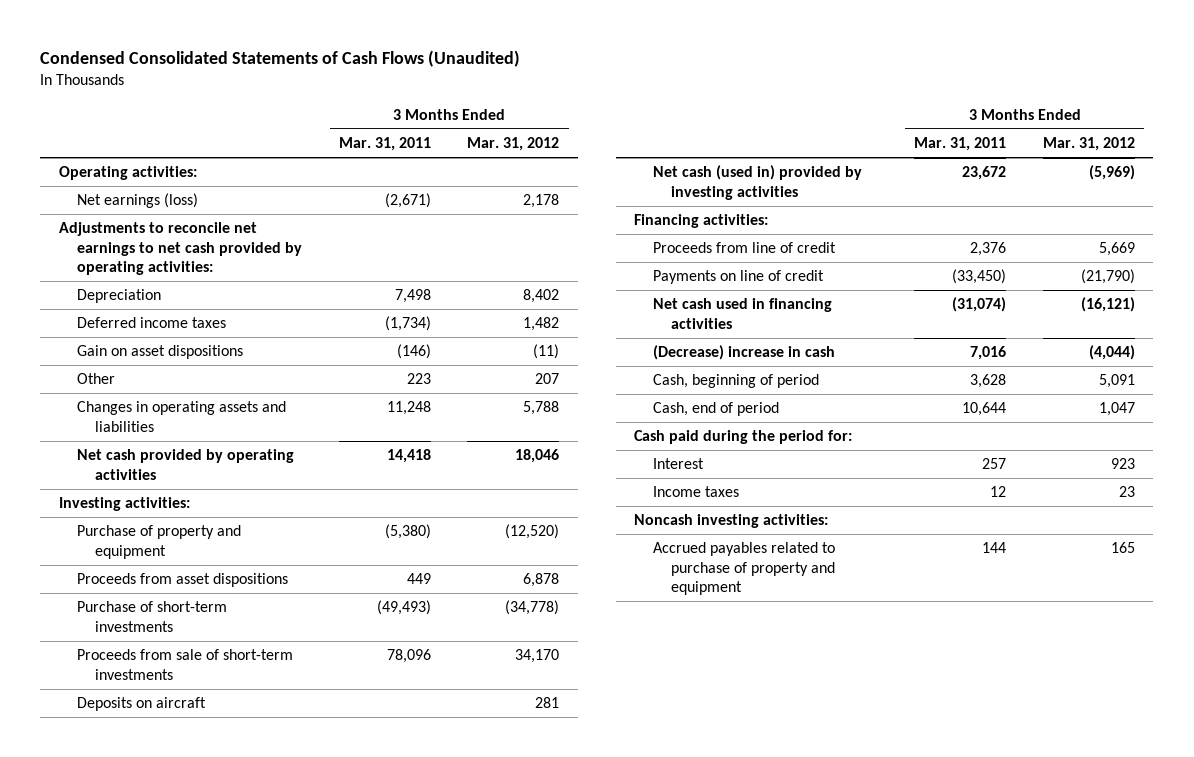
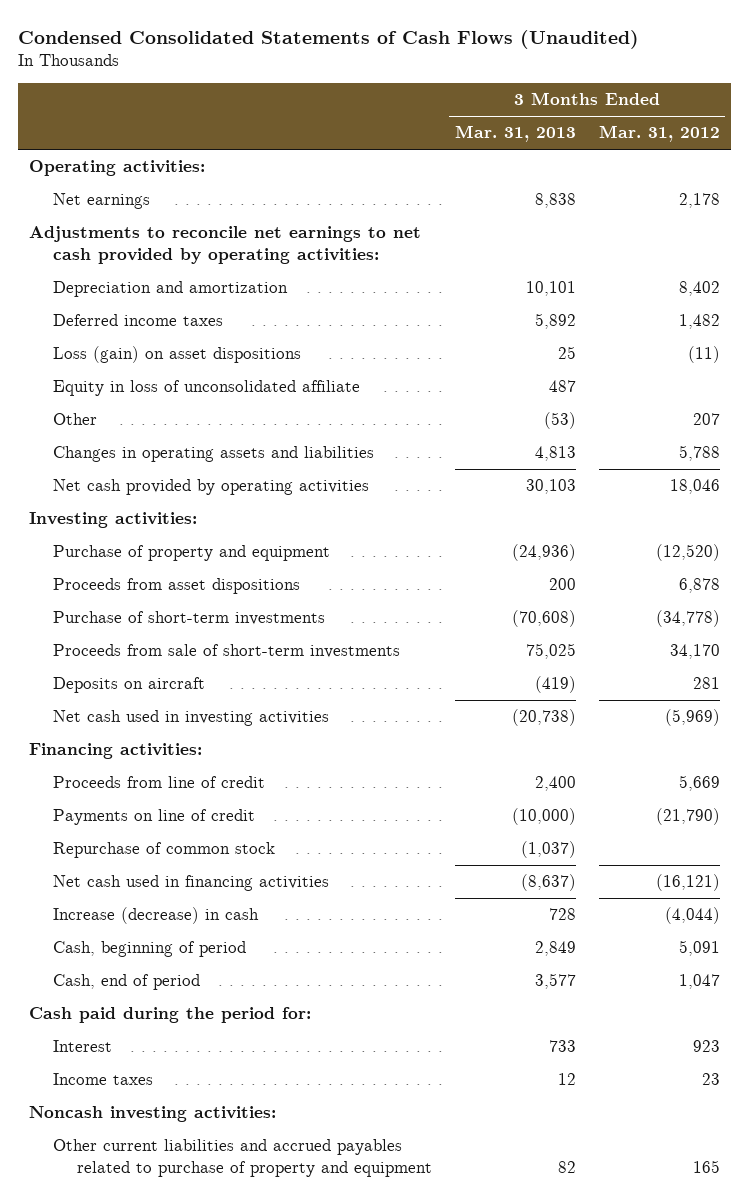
- | 3 Months Ended Mar. 31, 2011 | 3 Months Ended Mar. 31, 2012
+ | 3 Months Ended Mar. 31, 2013 | 3 Months Ended Mar. 31, 2012
- Net earnings (loss) | (2,671) | 2,178
+ Net earnings | 8,838 | 2,178
- Depreciation | 7,498 | 8,402
+ Depreciation and amortization | 10,101 | 8,402
- Gain on asset dispositions | (146) | (11)
+ Loss (gain) on asset dispositions | 25 | (11)
+ Equity in loss of unconsolidated affiliate | 487 |
- Net cash (used in) provided by investing activities | 23,672 | (5,969)
+ Net cash used in investing activities | (20,738) | (5,969)
+ Repurchase of common stock | (1,037) |
- (Decrease) increase in cash | 7,016 | (4,044)
+ Increase (decrease) in cash | 728 | (4,044)
- Accrued payables related to purchase of property and equipment | 144 | 165
+ Other current liabilities and accrued payables related to purchase of property and equipment | 82 | 165

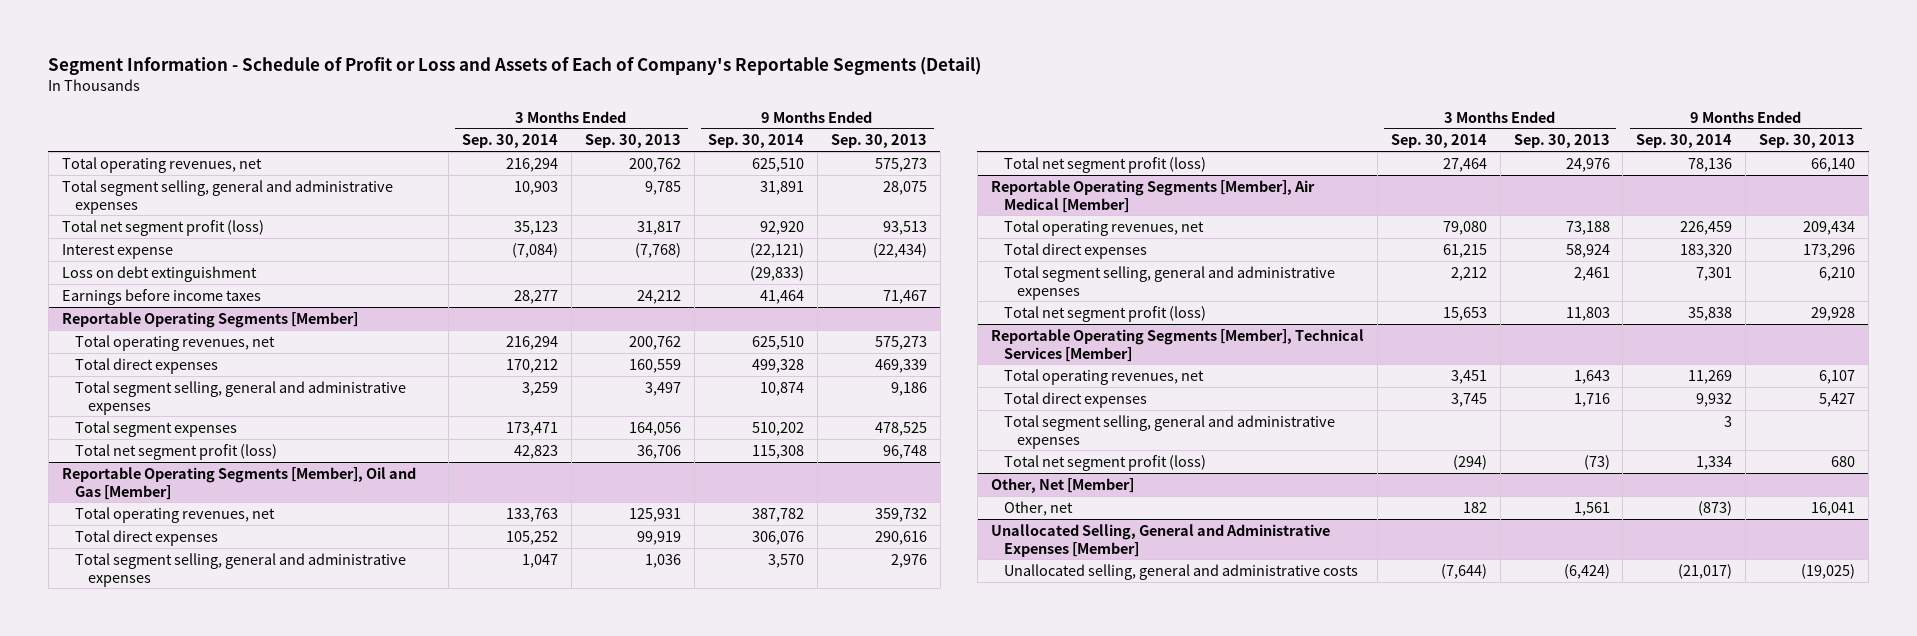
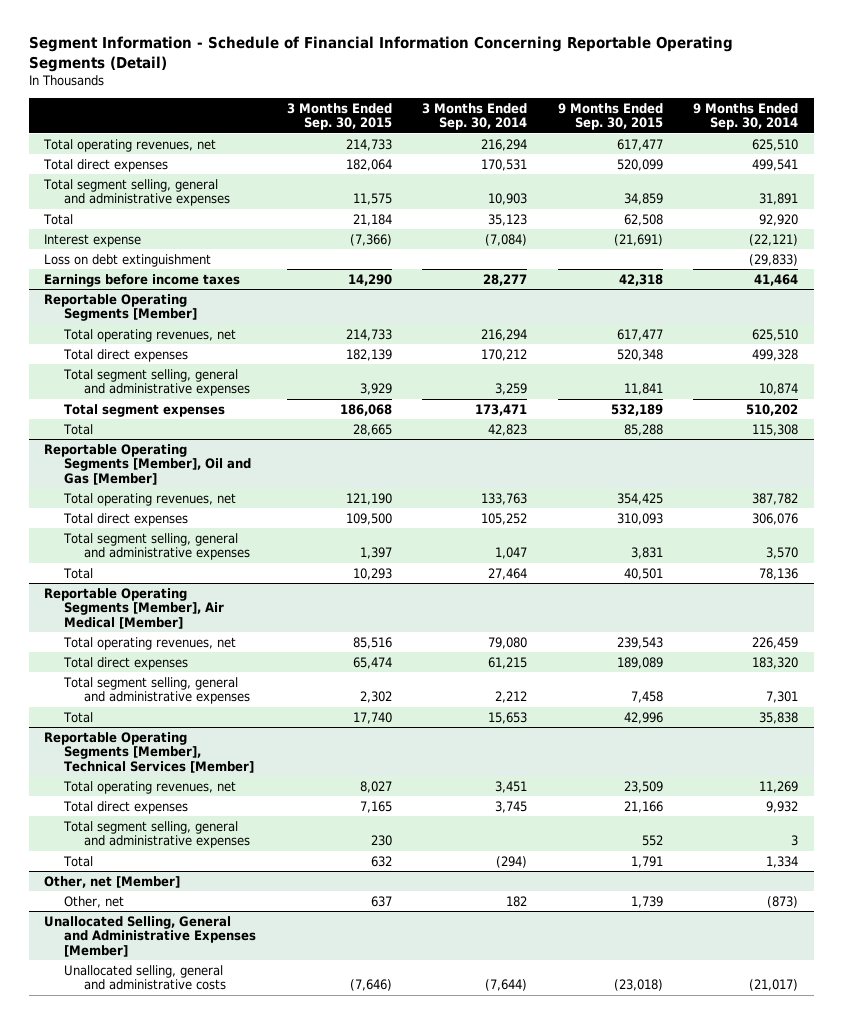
- Segment Information - Schedule of Profit or Loss and Assets of Each of Company's Reportable Segments (Detail)
+ Segment Information - Schedule of Financial Information Concerning Reportable Operating Segments (Detail)
- | 3 Months Ended Sep. 30, 2014 | 3 Months Ended Sep. 30, 2013 | 9 Months Ended Sep. 30, 2014 | 9 Months Ended Sep. 30, 2013
+ | 3 Months Ended Sep. 30, 2015 | 3 Months Ended Sep. 30, 2014 | 9 Months Ended Sep. 30, 2015 | 9 Months Ended Sep. 30, 2014
+ Total direct expenses | 182,064 | 170,531 | 520,099 | 499,541
- Total net segment profit (loss) | 35,123 | 31,817 | 92,920 | 93,513
+ Total | 21,184 | 35,123 | 62,508 | 92,920
@ Reportable Operating Segments [Member]
- Total net segment profit (loss) | 42,823 | 36,706 | 115,308 | 96,748
+ Total | 28,665 | 42,823 | 85,288 | 115,308
@ Reportable Operating Segments [Member], Oil and Gas [Member]
- Total net segment profit (loss) | 27,464 | 24,976 | 78,136 | 66,140
+ Total | 10,293 | 27,464 | 40,501 | 78,136
@ Reportable Operating Segments [Member], Air Medical [Member]
- Total net segment profit (loss) | 15,653 | 11,803 | 35,838 | 29,928
+ Total | 17,740 | 15,653 | 42,996 | 35,838
@ Reportable Operating Segments [Member], Technical Services [Member]
- Total net segment profit (loss) | (294) | (73) | 1,334 | 680
- Other, Net [Member]
@ Reportable Operating Segments [Member], Technical Services [Member]
+ Total | 632 | (294) | 1,791 | 1,334
+ Other, net [Member]

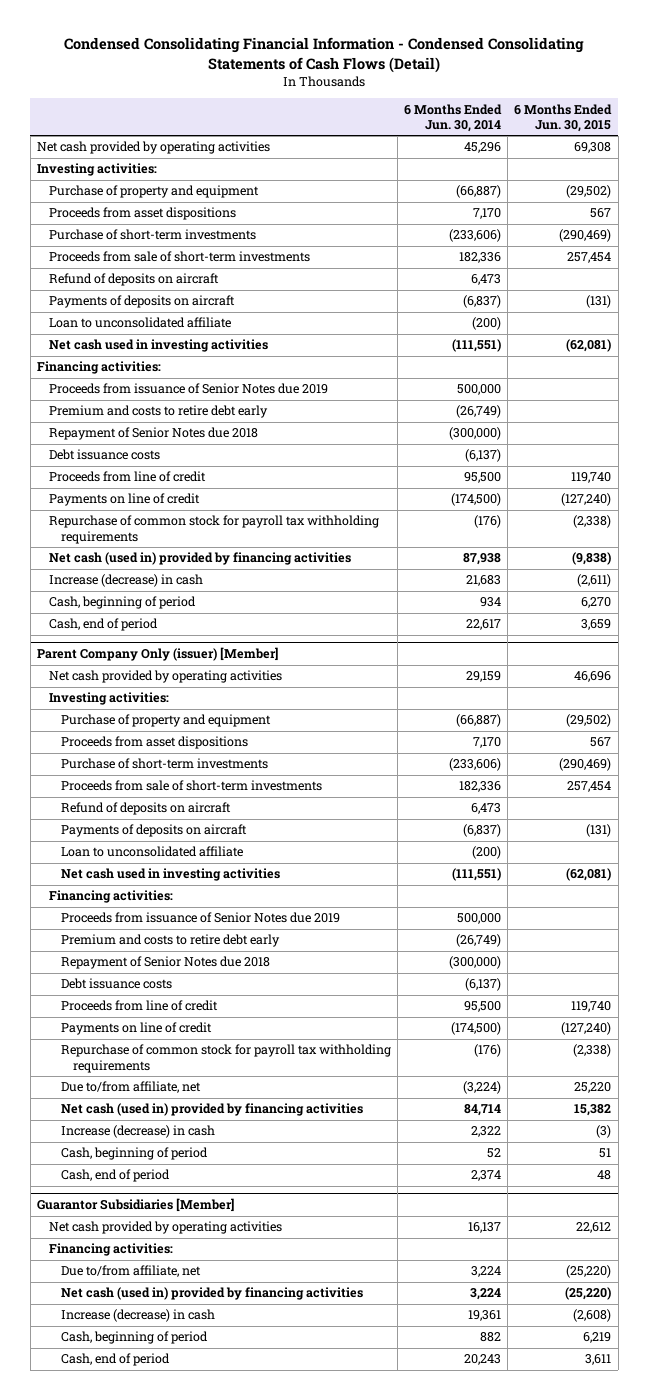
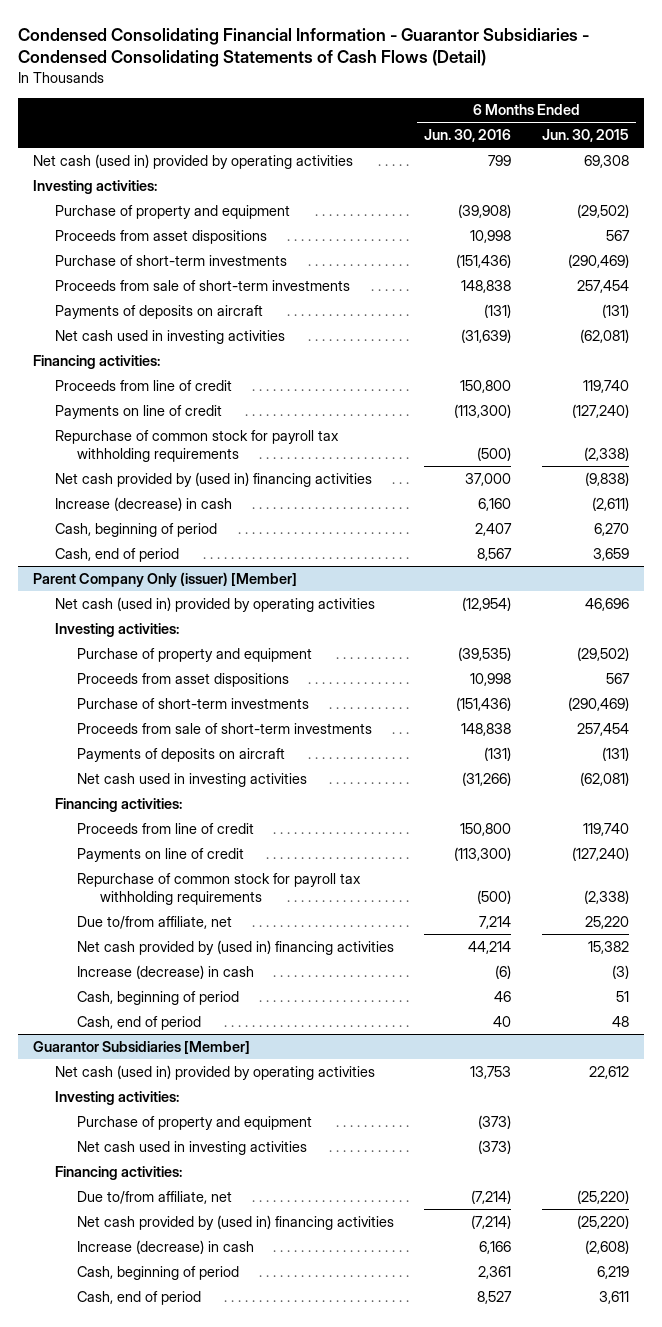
- Condensed Consolidating Financial Information - Condensed Consolidating Statements of Cash Flows (Detail)
+ Condensed Consolidating Financial Information - Guarantor Subsidiaries - Condensed Consolidating Statements of Cash Flows (Detail)
- | 6 Months Ended Jun. 30, 2014 | 6 Months Ended Jun. 30, 2015
+ | 6 Months Ended Jun. 30, 2016 | 6 Months Ended Jun. 30, 2015
- Net cash provided by operating activities | 45,296 | 69,308
+ Net cash (used in) provided by operating activities | 799 | 69,308
- Refund of deposits on aircraft | 6,473 |
- Loan to unconsolidated affiliate | (200) |
- Proceeds from issuance of Senior Notes due 2019 | 500,000 |
- Premium and costs to retire debt early | (26,749) |
- Repayment of Senior Notes due 2018 | (300,000) |
- Debt issuance costs | (6,137) |
- Net cash (used in) provided by financing activities | 87,938 | (9,838)
+ Net cash provided by (used in) financing activities | 37,000 | (9,838)
@ Parent Company Only (issuer) [Member]
- Net cash provided by operating activities | 29,159 | 46,696
+ Net cash (used in) provided by operating activities | (12,954) | 46,696
- Refund of deposits on aircraft | 6,473 |
- Loan to unconsolidated affiliate | (200) |
- Proceeds from issuance of Senior Notes due 2019 | 500,000 |
- Premium and costs to retire debt early | (26,749) |
- Repayment of Senior Notes due 2018 | (300,000) |
- Debt issuance costs | (6,137) |
- Net cash (used in) provided by financing activities | 84,714 | 15,382
+ Net cash provided by (used in) financing activities | 44,214 | 15,382
@ Guarantor Subsidiaries [Member]
- Net cash provided by operating activities | 16,137 | 22,612
+ Net cash (used in) provided by operating activities | 13,753 | 22,612
+ Investing activities:
+ Purchase of property and equipment | (373) |
+ Net cash used in investing activities | (373) |
- Net cash (used in) provided by financing activities | 3,224 | (25,220)
+ Net cash provided by (used in) financing activities | (7,214) | (25,220)

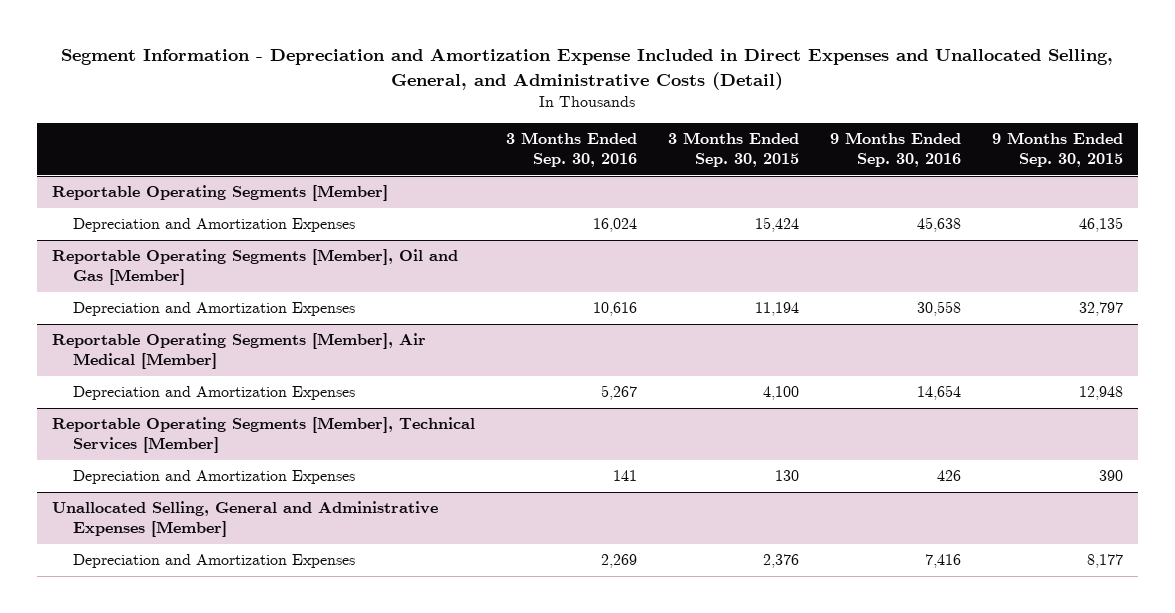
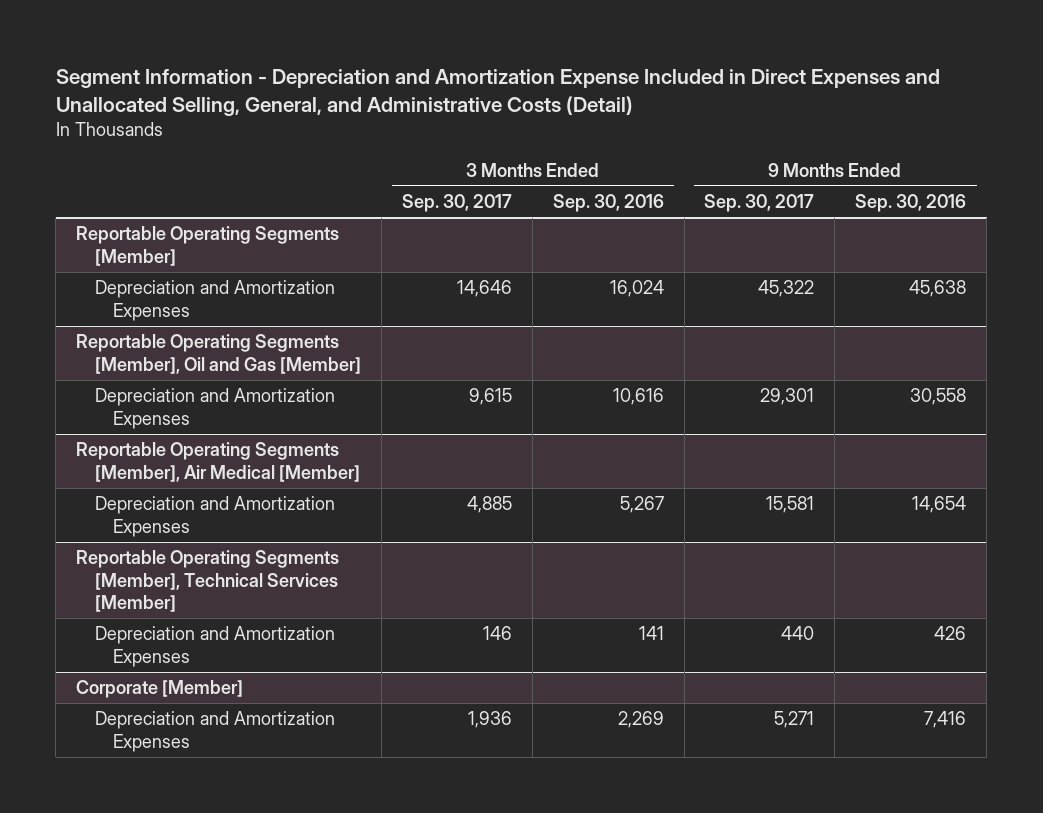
- | 3 Months Ended Sep. 30, 2016 | 3 Months Ended Sep. 30, 2015 | 9 Months Ended Sep. 30, 2016 | 9 Months Ended Sep. 30, 2015
+ | 3 Months Ended Sep. 30, 2017 | 3 Months Ended Sep. 30, 2016 | 9 Months Ended Sep. 30, 2017 | 9 Months Ended Sep. 30, 2016
- Unallocated Selling, General and Administrative Expenses [Member]
+ Corporate [Member]

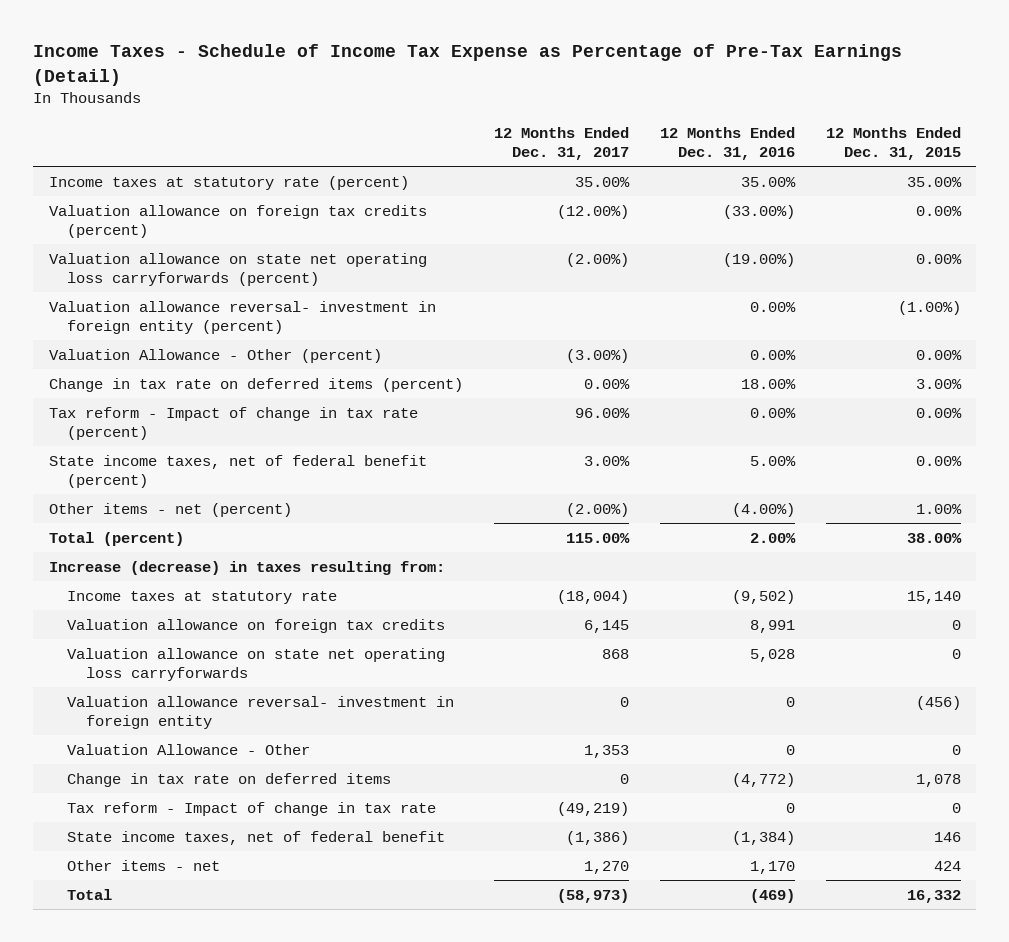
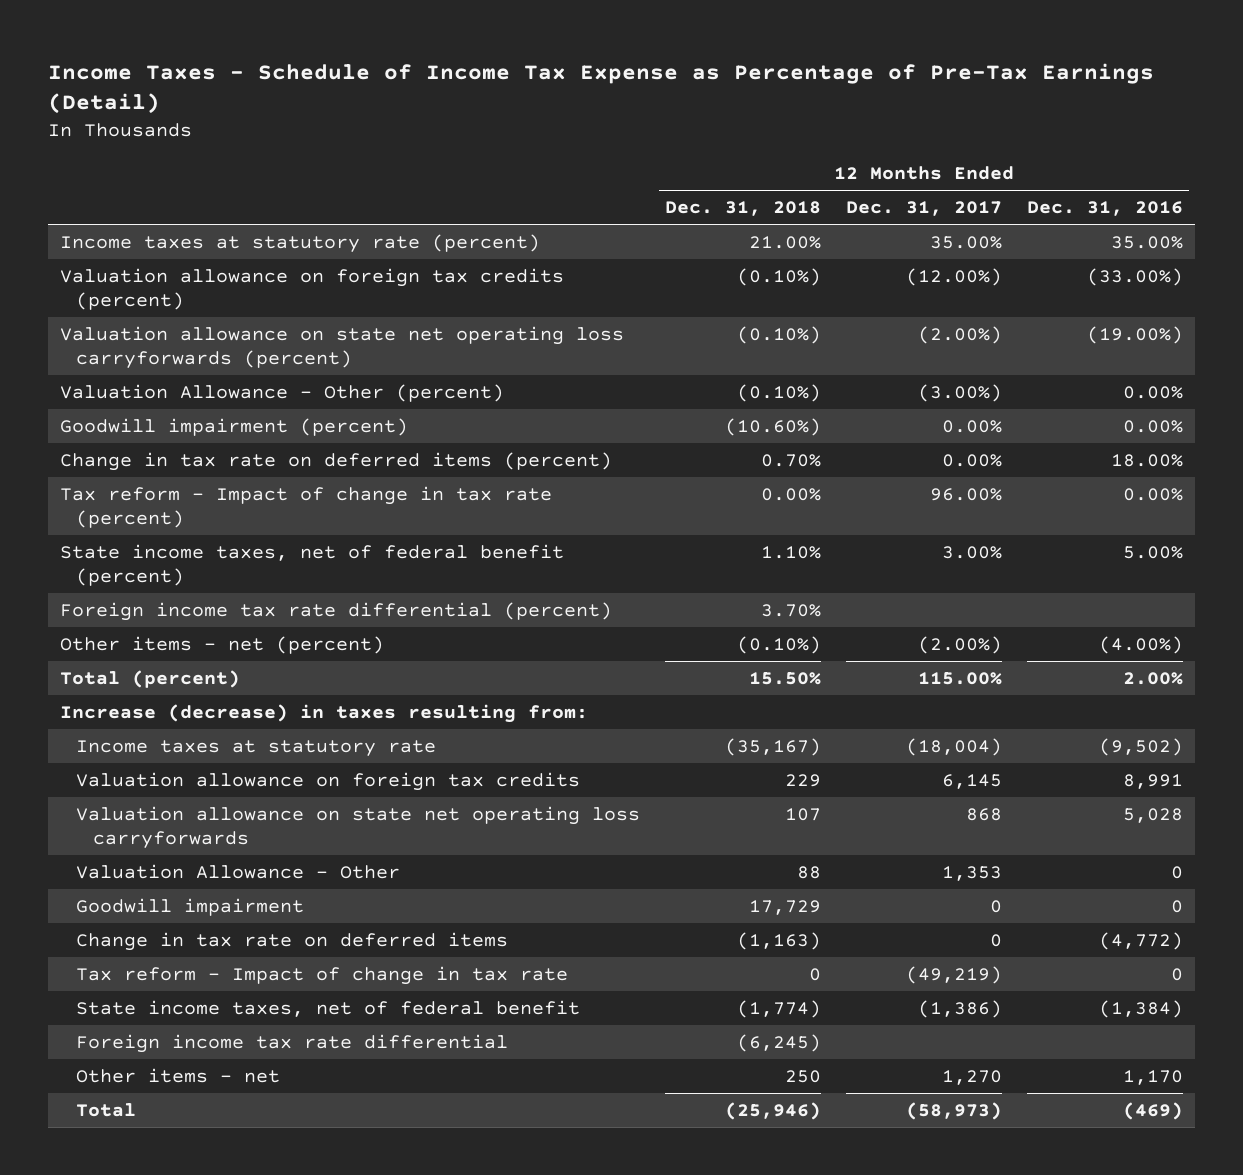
- | 12 Months Ended Dec. 31, 2017 | 12 Months Ended Dec. 31, 2016 | 12 Months Ended Dec. 31, 2015
+ | 12 Months Ended Dec. 31, 2018 | 12 Months Ended Dec. 31, 2017 | 12 Months Ended Dec. 31, 2016
- Valuation allowance reversal- investment in foreign entity (percent) | | 0.00% | (1.00%)
+ Goodwill impairment (percent) | (10.60%) | 0.00% | 0.00%
+ Foreign income tax rate differential (percent) | 3.70% | |
- Valuation allowance reversal- investment in foreign entity | 0 | 0 | (456)
+ Goodwill impairment | 17,729 | 0 | 0
+ Foreign income tax rate differential | (6,245) | |

